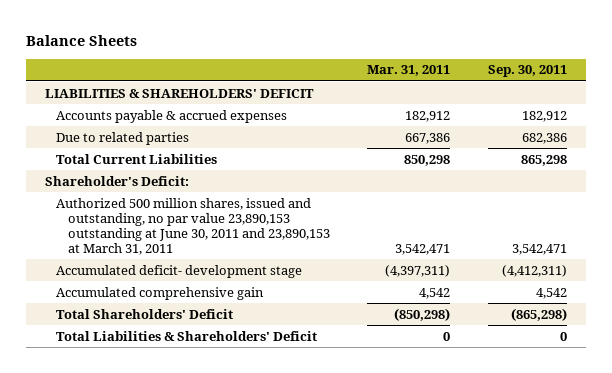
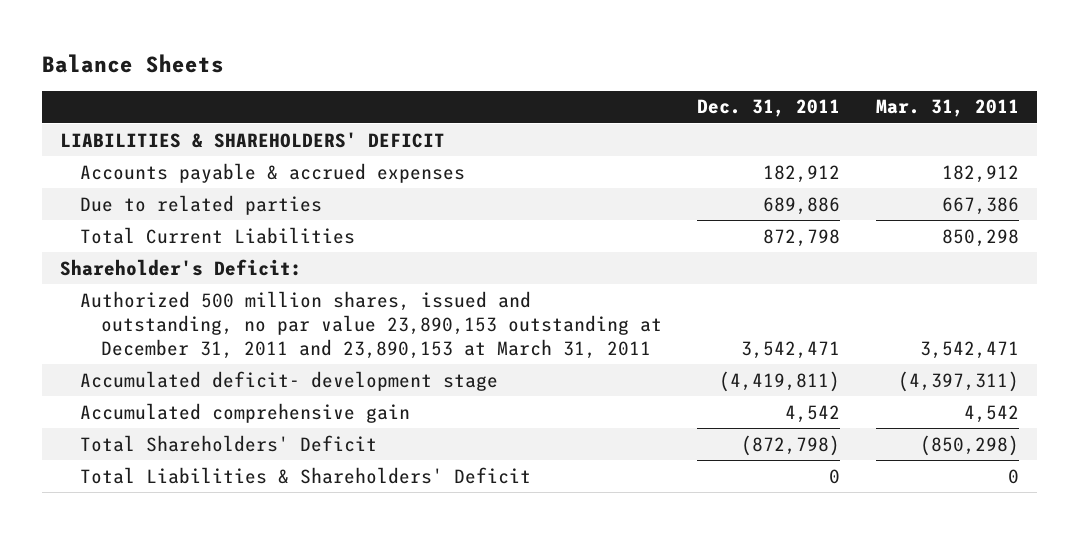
- | Mar. 31, 2011 | Sep. 30, 2011
+ | Dec. 31, 2011 | Mar. 31, 2011
- Authorized 500 million shares, issued and outstanding, no par value 23,890,153 outstanding at June 30, 2011 and 23,890,153 at March 31, 2011 | 3,542,471 | 3,542,471
+ Authorized 500 million shares, issued and outstanding, no par value 23,890,153 outstanding at December 31, 2011 and 23,890,153 at March 31, 2011 | 3,542,471 | 3,542,471

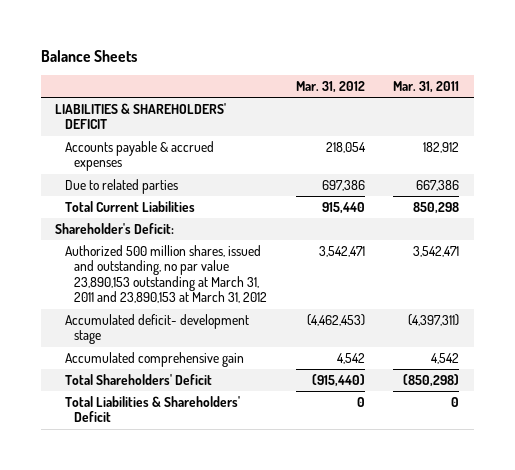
- | Dec. 31, 2011 | Mar. 31, 2011
+ | Mar. 31, 2012 | Mar. 31, 2011
- Authorized 500 million shares, issued and outstanding, no par value 23,890,153 outstanding at December 31, 2011 and 23,890,153 at March 31, 2011 | 3,542,471 | 3,542,471
+ Authorized 500 million shares, issued and outstanding, no par value 23,890,153 outstanding at March 31, 2011 and 23,890,153 at March 31, 2012 | 3,542,471 | 3,542,471

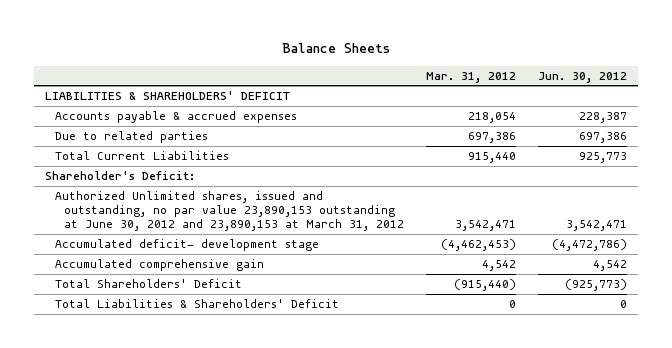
- | Mar. 31, 2012 | Mar. 31, 2011
+ | Mar. 31, 2012 | Jun. 30, 2012
- Authorized 500 million shares, issued and outstanding, no par value 23,890,153 outstanding at March 31, 2011 and 23,890,153 at March 31, 2012 | 3,542,471 | 3,542,471
+ Authorized Unlimited shares, issued and outstanding, no par value 23,890,153 outstanding at June 30, 2012 and 23,890,153 at March 31, 2012 | 3,542,471 | 3,542,471

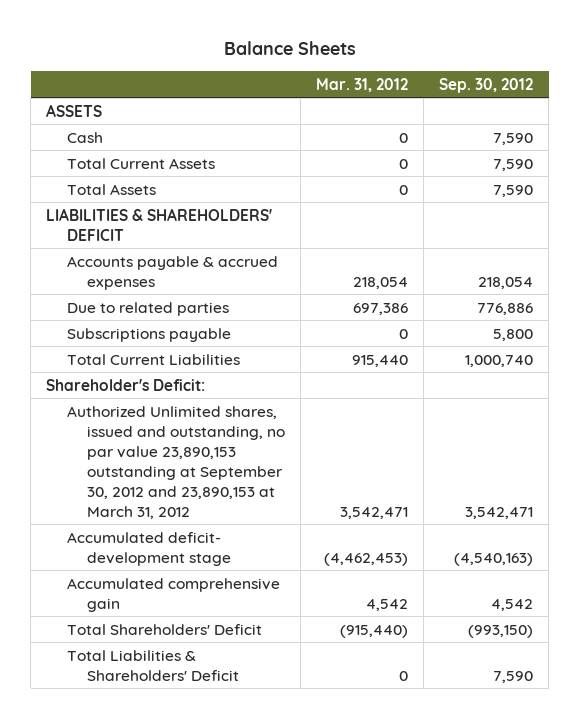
- | Mar. 31, 2012 | Jun. 30, 2012
+ | Mar. 31, 2012 | Sep. 30, 2012
+ ASSETS
+ Cash | 0 | 7,590
+ Total Current Assets | 0 | 7,590
+ Total Assets | 0 | 7,590
+ Subscriptions payable | 0 | 5,800
- Authorized Unlimited shares, issued and outstanding, no par value 23,890,153 outstanding at June 30, 2012 and 23,890,153 at March 31, 2012 | 3,542,471 | 3,542,471
+ Authorized Unlimited shares, issued and outstanding, no par value 23,890,153 outstanding at September 30, 2012 and 23,890,153 at March 31, 2012 | 3,542,471 | 3,542,471

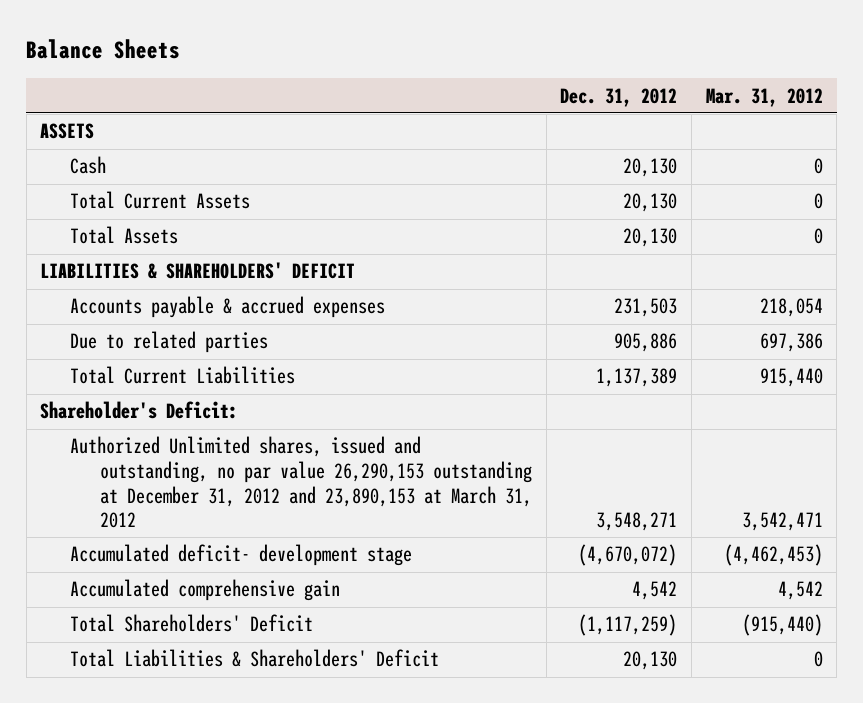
- | Mar. 31, 2012 | Sep. 30, 2012
+ | Dec. 31, 2012 | Mar. 31, 2012
- Subscriptions payable | 0 | 5,800
- Authorized Unlimited shares, issued and outstanding, no par value 23,890,153 outstanding at September 30, 2012 and 23,890,153 at March 31, 2012 | 3,542,471 | 3,542,471
+ Authorized Unlimited shares, issued and outstanding, no par value 26,290,153 outstanding at December 31, 2012 and 23,890,153 at March 31, 2012 | 3,548,271 | 3,542,471

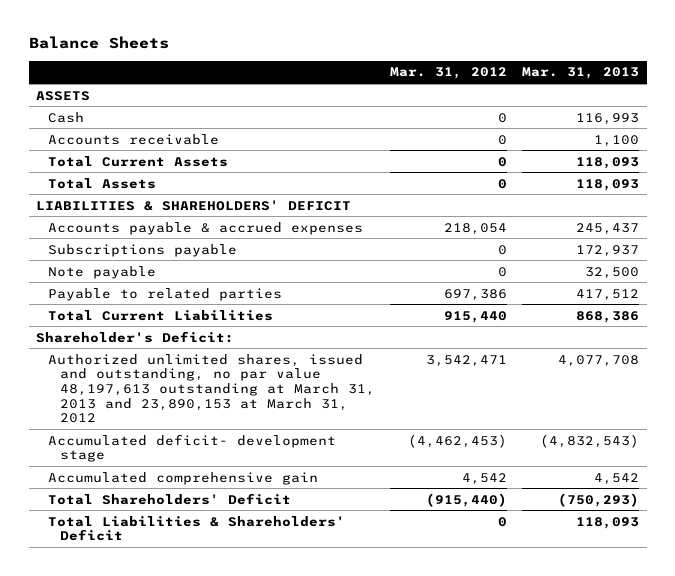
- | Dec. 31, 2012 | Mar. 31, 2012
+ | Mar. 31, 2012 | Mar. 31, 2013
+ Accounts receivable | 0 | 1,100
- Due to related parties | 905,886 | 697,386
+ Subscriptions payable | 0 | 172,937
+ Note payable | 0 | 32,500
+ Payable to related parties | 697,386 | 417,512
- Authorized Unlimited shares, issued and outstanding, no par value 26,290,153 outstanding at December 31, 2012 and 23,890,153 at March 31, 2012 | 3,548,271 | 3,542,471
+ Authorized unlimited shares, issued and outstanding, no par value 48,197,613 outstanding at March 31, 2013 and 23,890,153 at March 31, 2012 | 3,542,471 | 4,077,708

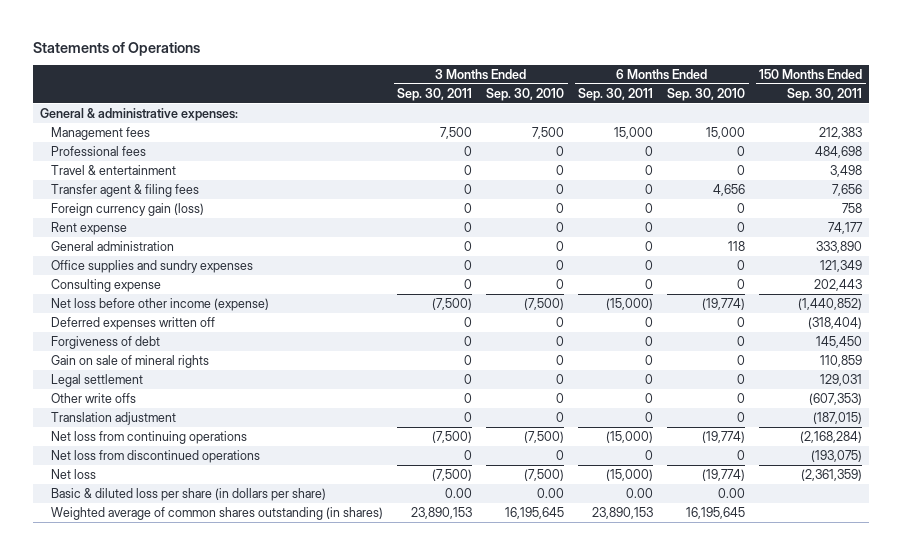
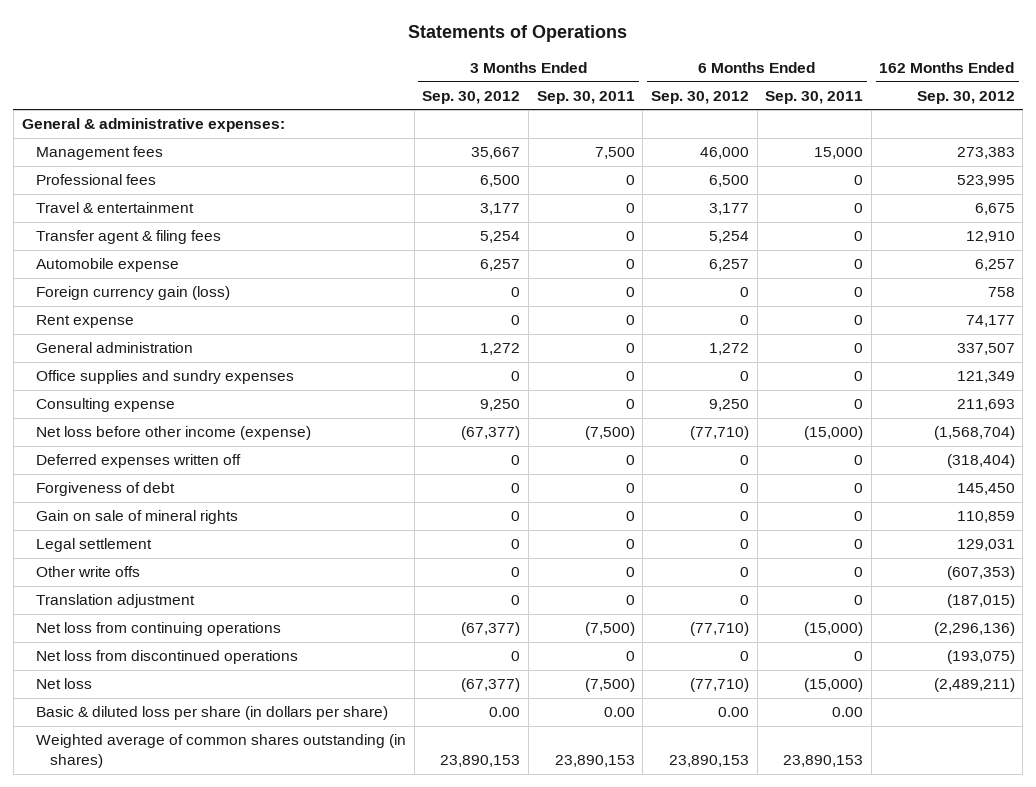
- | 3 Months Ended Sep. 30, 2011 | 3 Months Ended Sep. 30, 2010 | 6 Months Ended Sep. 30, 2011 | 6 Months Ended Sep. 30, 2010 | 150 Months Ended Sep. 30, 2011
+ | 3 Months Ended Sep. 30, 2012 | 3 Months Ended Sep. 30, 2011 | 6 Months Ended Sep. 30, 2012 | 6 Months Ended Sep. 30, 2011 | 162 Months Ended Sep. 30, 2012
+ Automobile expense | 6,257 | 0 | 6,257 | 0 | 6,257

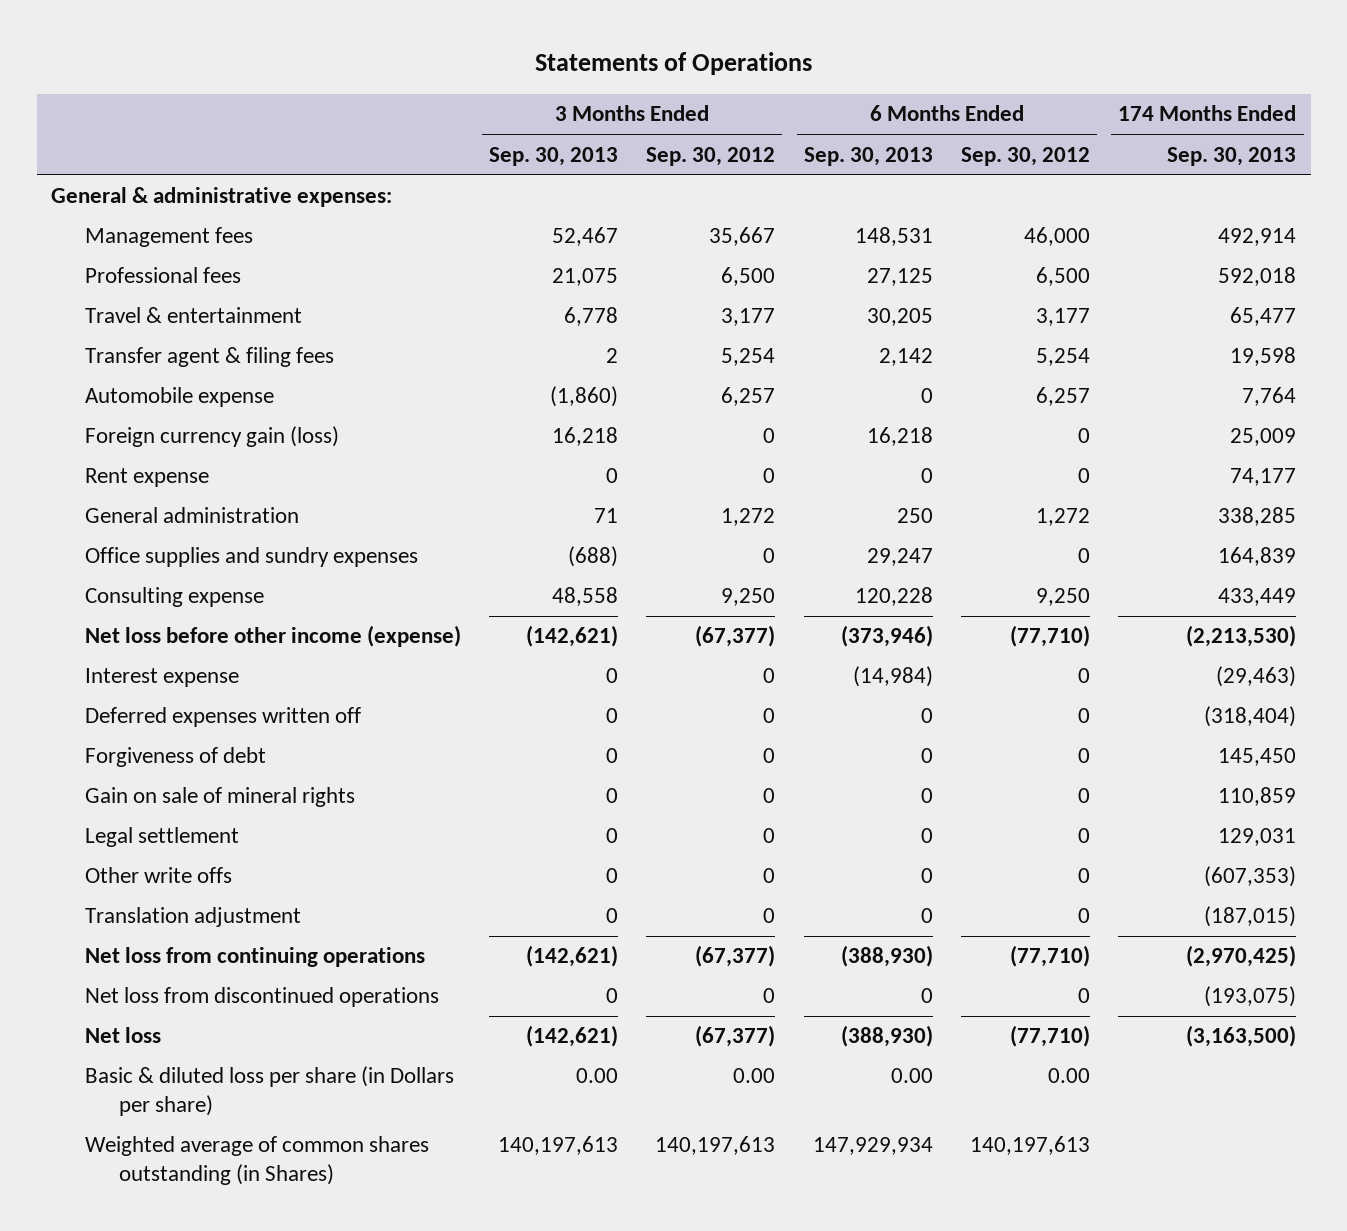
- | 3 Months Ended Sep. 30, 2012 | 3 Months Ended Sep. 30, 2011 | 6 Months Ended Sep. 30, 2012 | 6 Months Ended Sep. 30, 2011 | 162 Months Ended Sep. 30, 2012
+ | 3 Months Ended Sep. 30, 2013 | 3 Months Ended Sep. 30, 2012 | 6 Months Ended Sep. 30, 2013 | 6 Months Ended Sep. 30, 2012 | 174 Months Ended Sep. 30, 2013
+ Interest expense | 0 | 0 | (14,984) | 0 | (29,463)
- Basic & diluted loss per share (in dollars per share) | 0.00 | 0.00 | 0.00 | 0.00 |
- Weighted average of common shares outstanding (in shares) | 23,890,153 | 23,890,153 | 23,890,153 | 23,890,153 |
+ Basic & diluted loss per share (in Dollars per share) | 0.00 | 0.00 | 0.00 | 0.00 |
+ Weighted average of common shares outstanding (in Shares) | 140,197,613 | 140,197,613 | 147,929,934 | 140,197,613 |

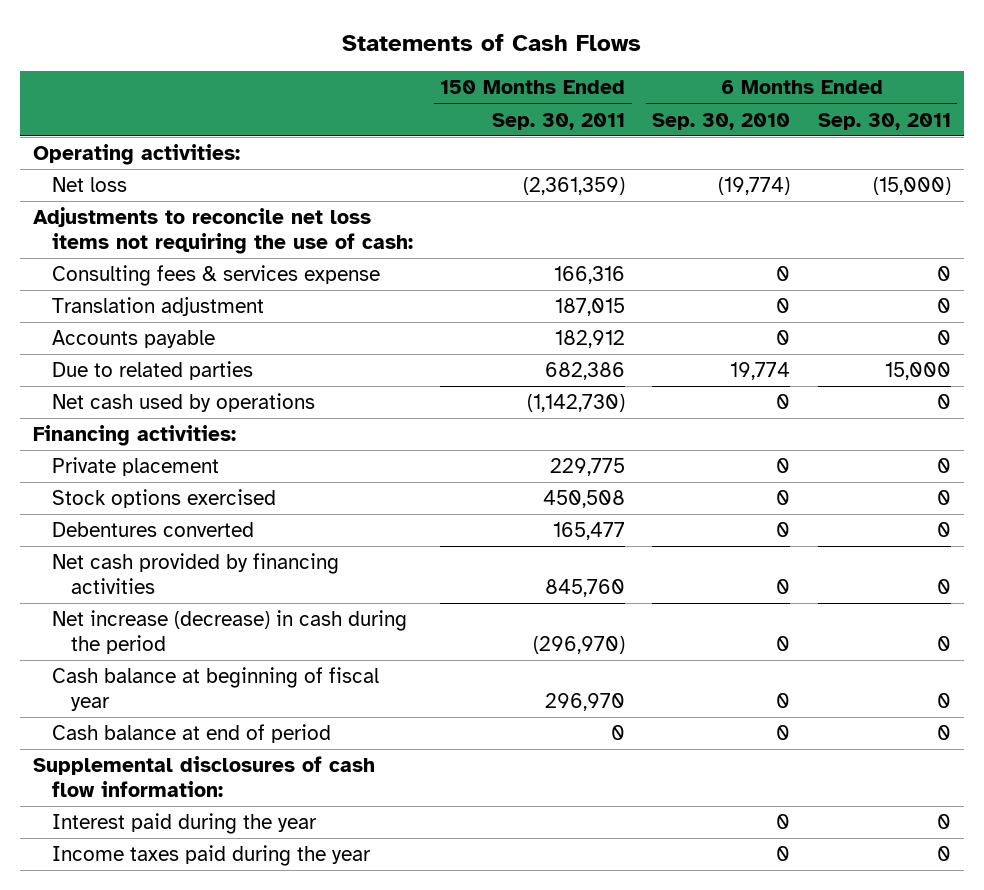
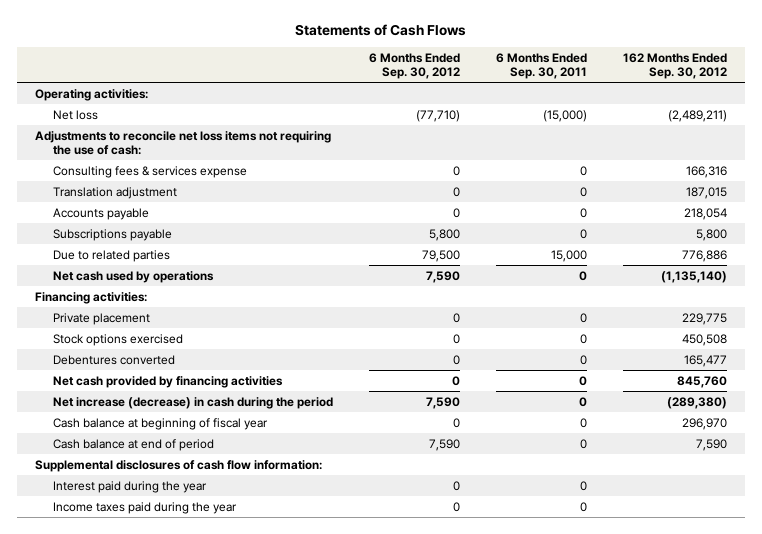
- | 150 Months Ended Sep. 30, 2011 | 6 Months Ended Sep. 30, 2010 | 6 Months Ended Sep. 30, 2011
+ | 6 Months Ended Sep. 30, 2012 | 6 Months Ended Sep. 30, 2011 | 162 Months Ended Sep. 30, 2012
+ Subscriptions payable | 5,800 | 0 | 5,800

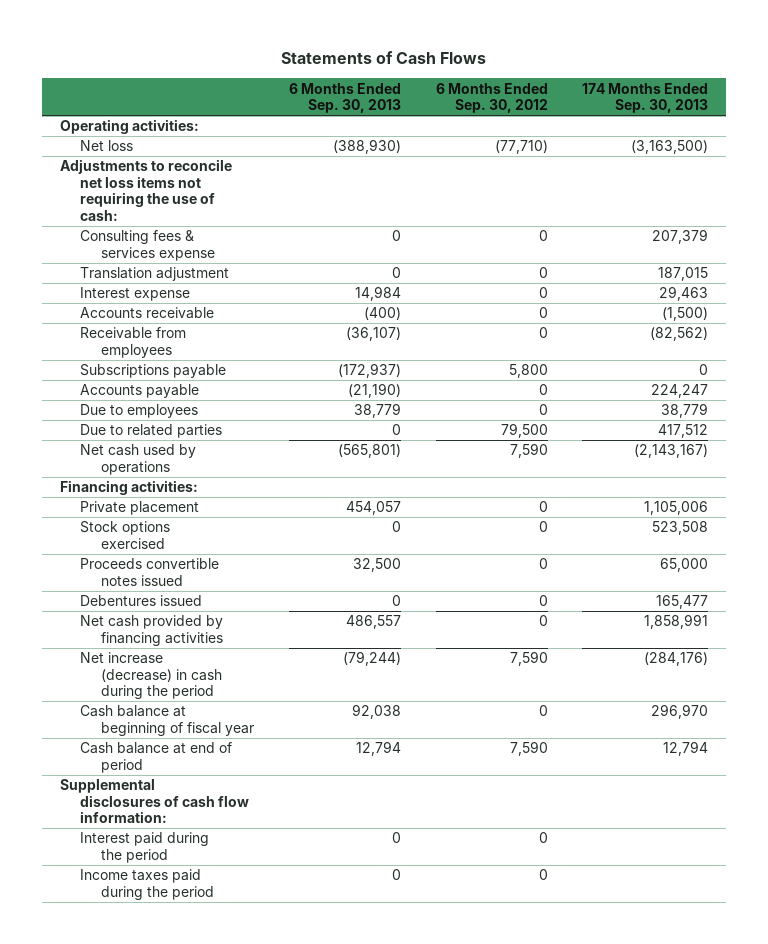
- | 6 Months Ended Sep. 30, 2012 | 6 Months Ended Sep. 30, 2011 | 162 Months Ended Sep. 30, 2012
+ | 6 Months Ended Sep. 30, 2013 | 6 Months Ended Sep. 30, 2012 | 174 Months Ended Sep. 30, 2013
+ Interest expense | 14,984 | 0 | 29,463
+ Accounts receivable | (400) | 0 | (1,500)
+ Receivable from employees | (36,107) | 0 | (82,562)
moved down: Accounts payable | (21,190) | 0 | 224,247
+ Due to employees | 38,779 | 0 | 38,779
- Debentures converted | 0 | 0 | 165,477
+ Proceeds convertible notes issued | 32,500 | 0 | 65,000
+ Debentures issued | 0 | 0 | 165,477
- Interest paid during the year | 0 | 0 |
- Income taxes paid during the year | 0 | 0 |
+ Interest paid during the period | 0 | 0 |
+ Income taxes paid during the period | 0 | 0 |

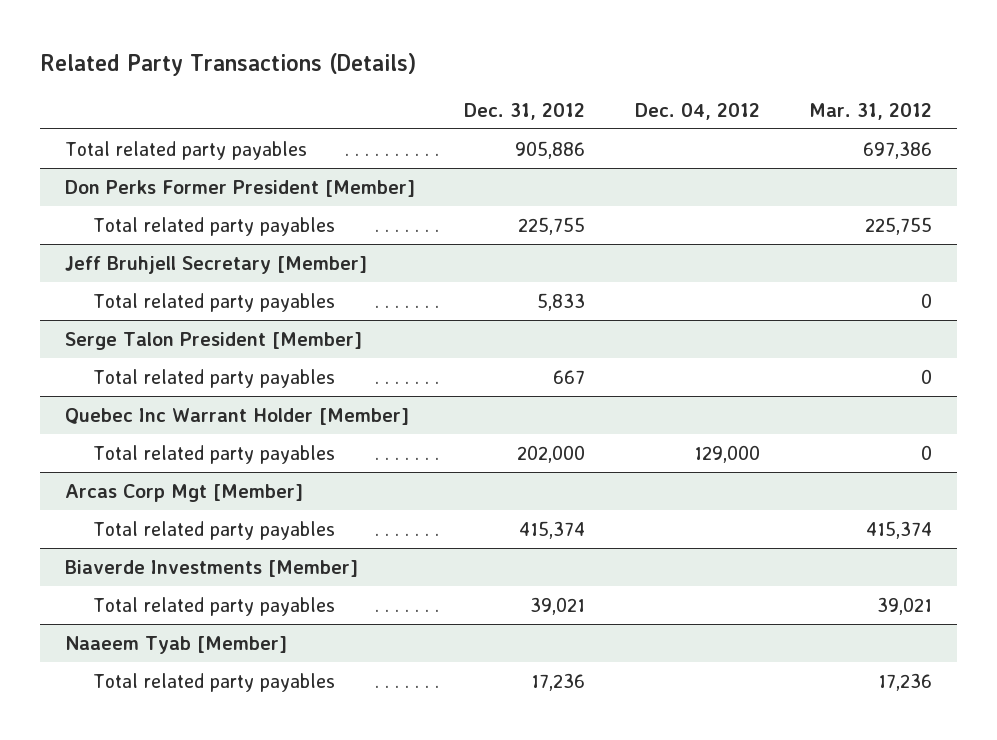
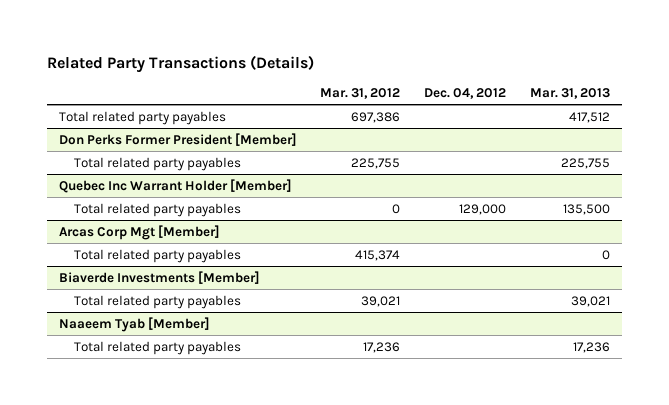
- | Dec. 31, 2012 | Dec. 04, 2012 | Mar. 31, 2012
+ | Mar. 31, 2012 | Dec. 04, 2012 | Mar. 31, 2013
- Jeff Bruhjell Secretary [Member]
- Total related party payables | 5,833 | | 0
- Serge Talon President [Member]
- Total related party payables | 667 | | 0

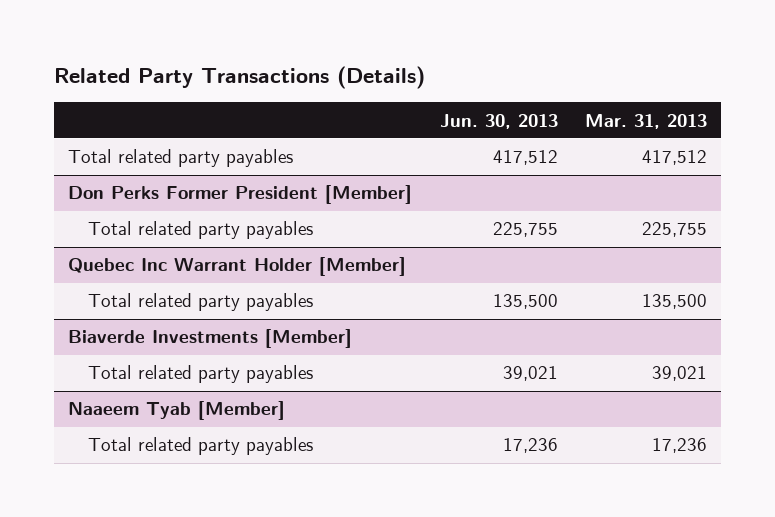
- | Mar. 31, 2012 | Dec. 04, 2012 | Mar. 31, 2013
+ | Jun. 30, 2013 | Mar. 31, 2013
- Arcas Corp Mgt [Member]
- Total related party payables | 415,374 | | 0

